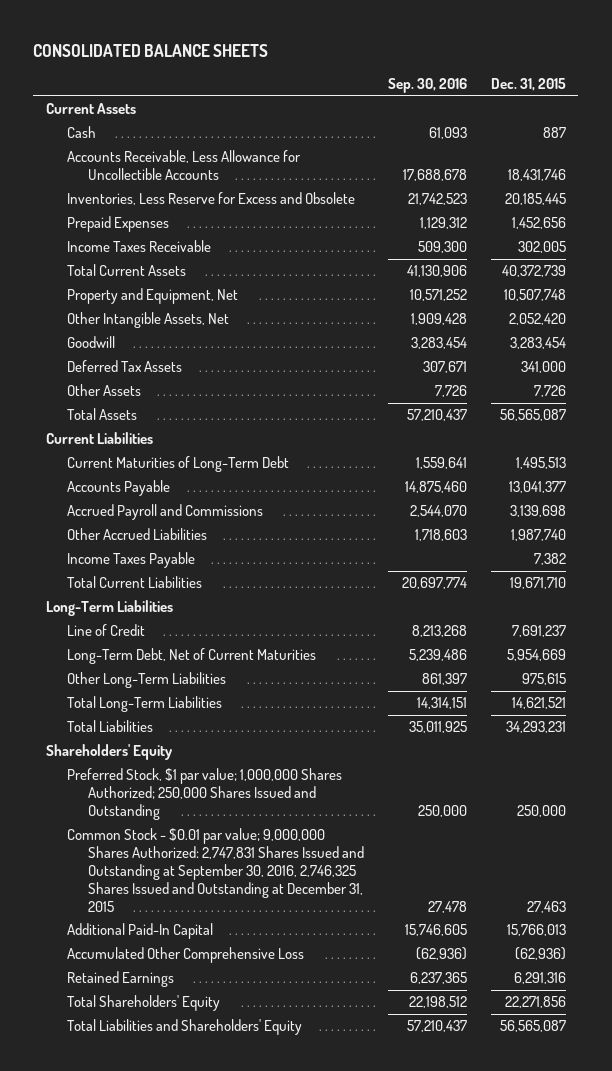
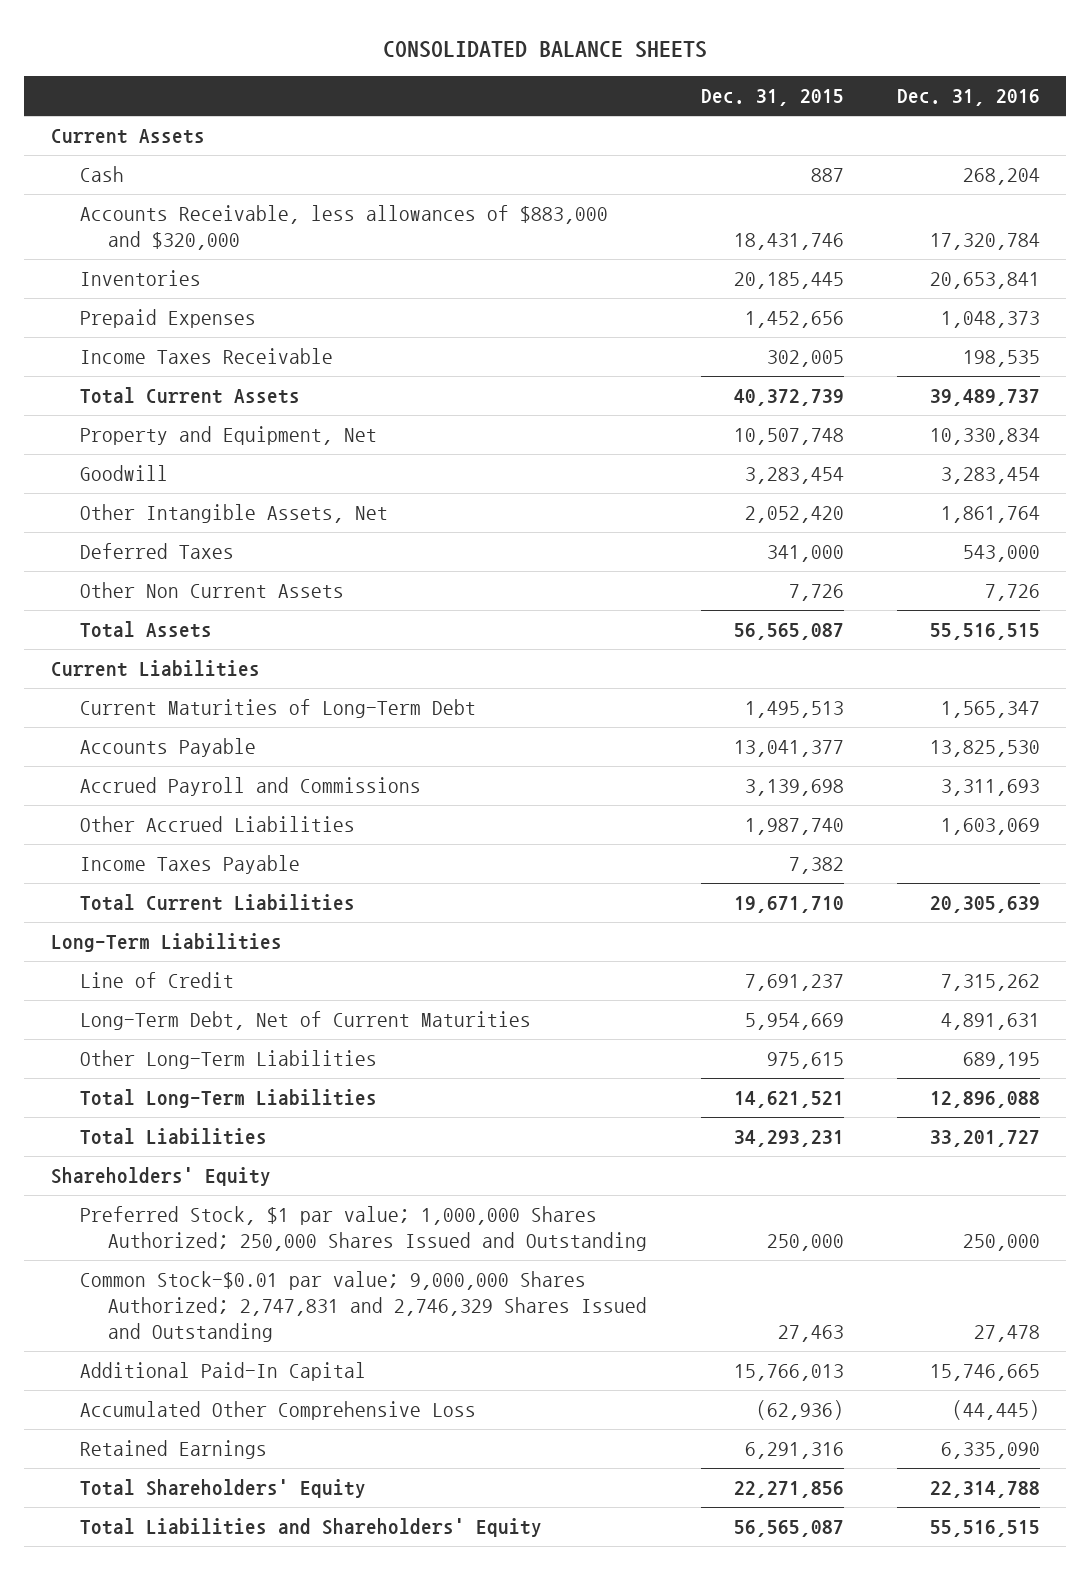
- | Sep. 30, 2016 | Dec. 31, 2015
+ | Dec. 31, 2015 | Dec. 31, 2016
- Accounts Receivable, Less Allowance for Uncollectible Accounts | 17,688,678 | 18,431,746
- Inventories, Less Reserve for Excess and Obsolete | 21,742,523 | 20,185,445
+ Accounts Receivable, less allowances of $883,000 and $320,000 | 18,431,746 | 17,320,784
+ Inventories | 20,185,445 | 20,653,841
- Deferred Tax Assets | 307,671 | 341,000
- Other Assets | 7,726 | 7,726
moved down: Other Intangible Assets, Net | 2,052,420 | 1,861,764
+ Deferred Taxes | 341,000 | 543,000
+ Other Non Current Assets | 7,726 | 7,726
- Common Stock - $0.01 par value; 9,000,000 Shares Authorized: 2,747,831 Shares Issued and Outstanding at September 30, 2016, 2,746,325 Shares Issued and Outstanding at December 31, 2015 | 27,478 | 27,463
+ Common Stock-$0.01 par value; 9,000,000 Shares Authorized; 2,747,831 and 2,746,329 Shares Issued and Outstanding | 27,463 | 27,478

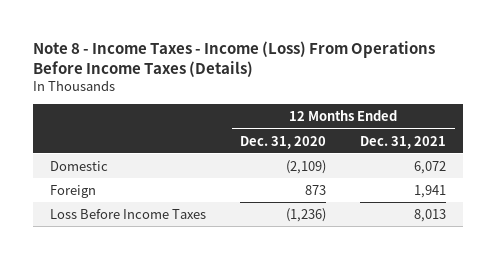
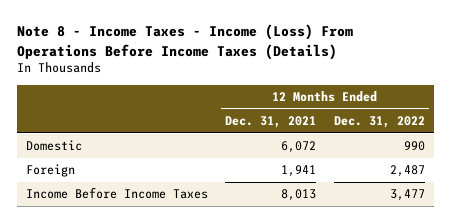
- | 12 Months Ended Dec. 31, 2020 | 12 Months Ended Dec. 31, 2021
+ | 12 Months Ended Dec. 31, 2021 | 12 Months Ended Dec. 31, 2022
- Loss Before Income Taxes | (1,236) | 8,013
+ Income Before Income Taxes | 8,013 | 3,477

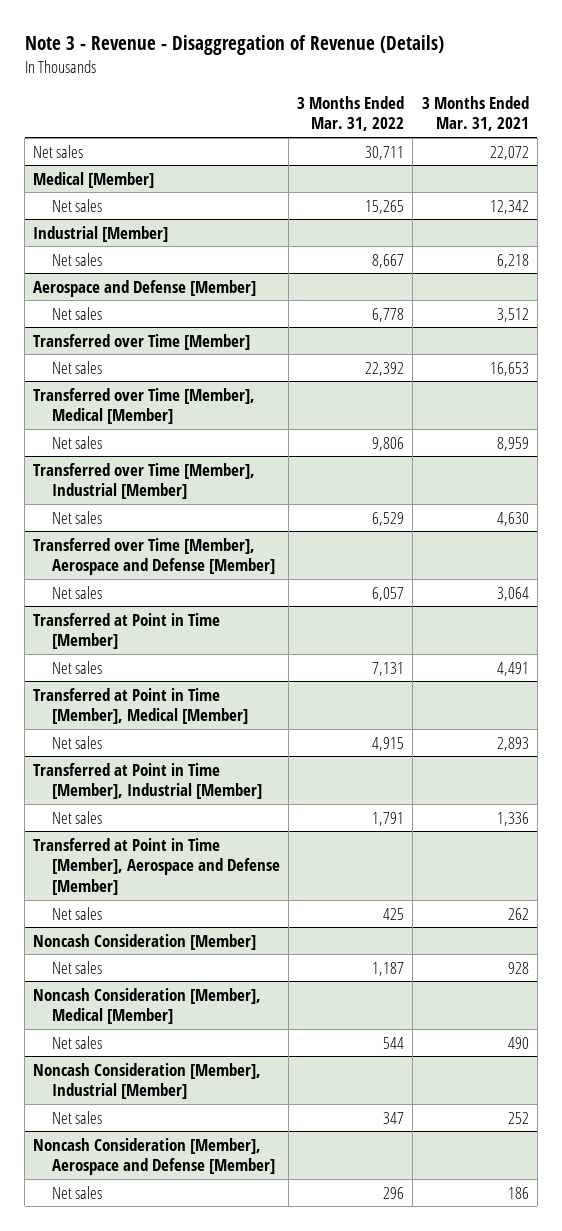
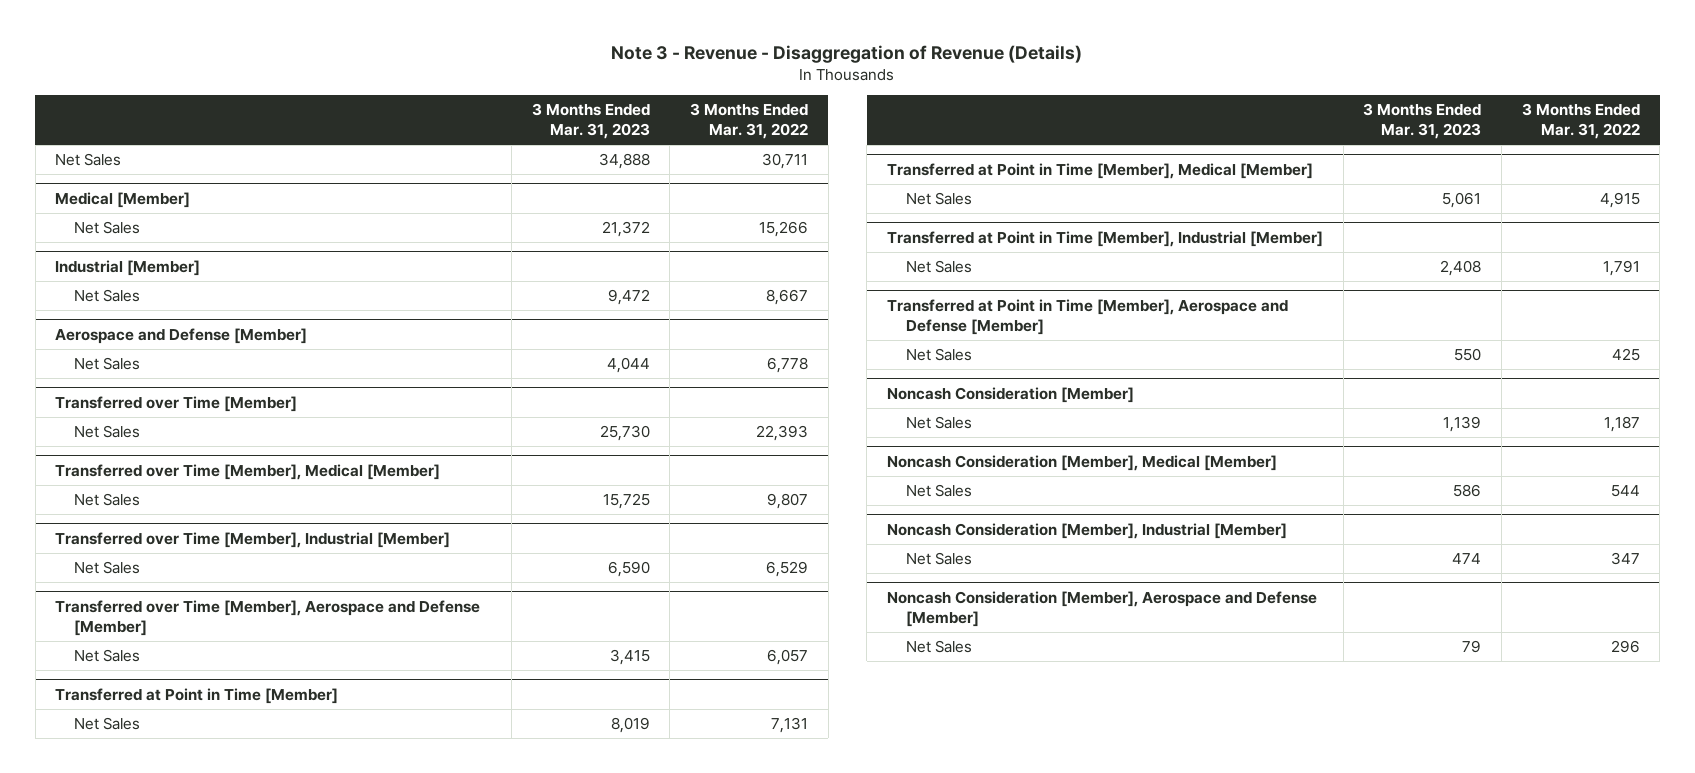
- | 3 Months Ended Mar. 31, 2022 | 3 Months Ended Mar. 31, 2021
+ | 3 Months Ended Mar. 31, 2023 | 3 Months Ended Mar. 31, 2022
- Net sales | 30,711 | 22,072
+ Net Sales | 34,888 | 30,711
@ Medical [Member]
- Net sales | 15,265 | 12,342
+ Net Sales | 21,372 | 15,266
@ Industrial [Member]
- Net sales | 8,667 | 6,218
+ Net Sales | 9,472 | 8,667
@ Aerospace and Defense [Member]
- Net sales | 6,778 | 3,512
+ Net Sales | 4,044 | 6,778
@ Transferred over Time [Member]
- Net sales | 22,392 | 16,653
+ Net Sales | 25,730 | 22,393
@ Transferred over Time [Member], Medical [Member]
- Net sales | 9,806 | 8,959
+ Net Sales | 15,725 | 9,807
@ Transferred over Time [Member], Industrial [Member]
- Net sales | 6,529 | 4,630
+ Net Sales | 6,590 | 6,529
@ Transferred over Time [Member], Aerospace and Defense [Member]
- Net sales | 6,057 | 3,064
+ Net Sales | 3,415 | 6,057
@ Transferred at Point in Time [Member]
- Net sales | 7,131 | 4,491
+ Net Sales | 8,019 | 7,131
@ Transferred at Point in Time [Member], Medical [Member]
- Net sales | 4,915 | 2,893
+ Net Sales | 5,061 | 4,915
@ Transferred at Point in Time [Member], Industrial [Member]
- Net sales | 1,791 | 1,336
+ Net Sales | 2,408 | 1,791
@ Transferred at Point in Time [Member], Aerospace and Defense [Member]
- Net sales | 425 | 262
+ Net Sales | 550 | 425
@ Noncash Consideration [Member]
- Net sales | 1,187 | 928
+ Net Sales | 1,139 | 1,187
@ Noncash Consideration [Member], Medical [Member]
- Net sales | 544 | 490
+ Net Sales | 586 | 544
@ Noncash Consideration [Member], Industrial [Member]
- Net sales | 347 | 252
+ Net Sales | 474 | 347
@ Noncash Consideration [Member], Aerospace and Defense [Member]
- Net sales | 296 | 186
+ Net Sales | 79 | 296

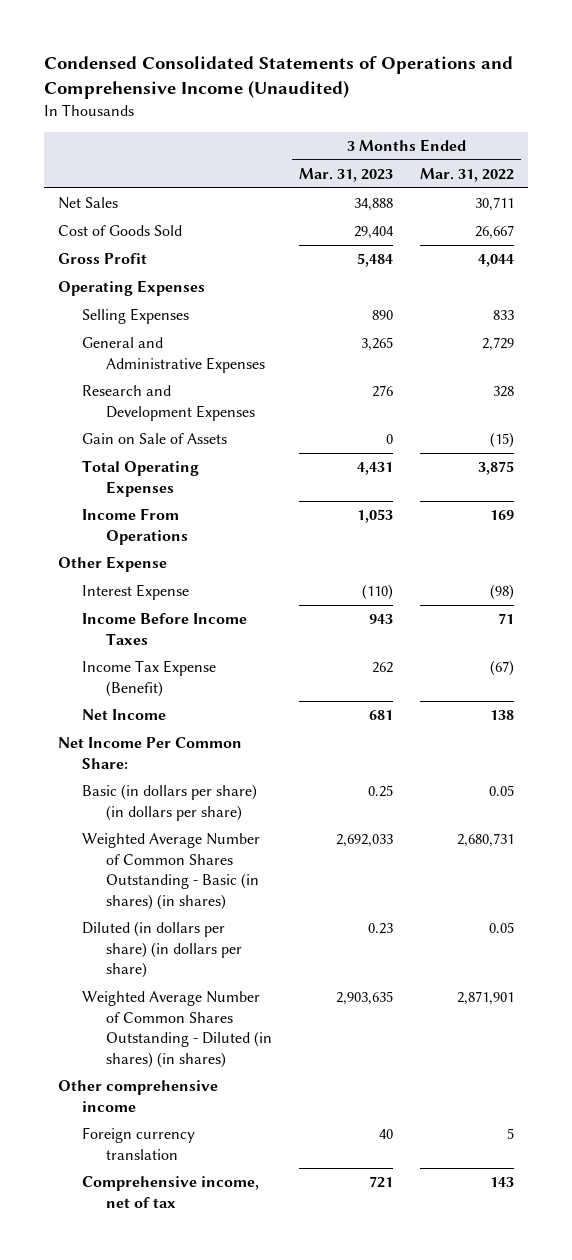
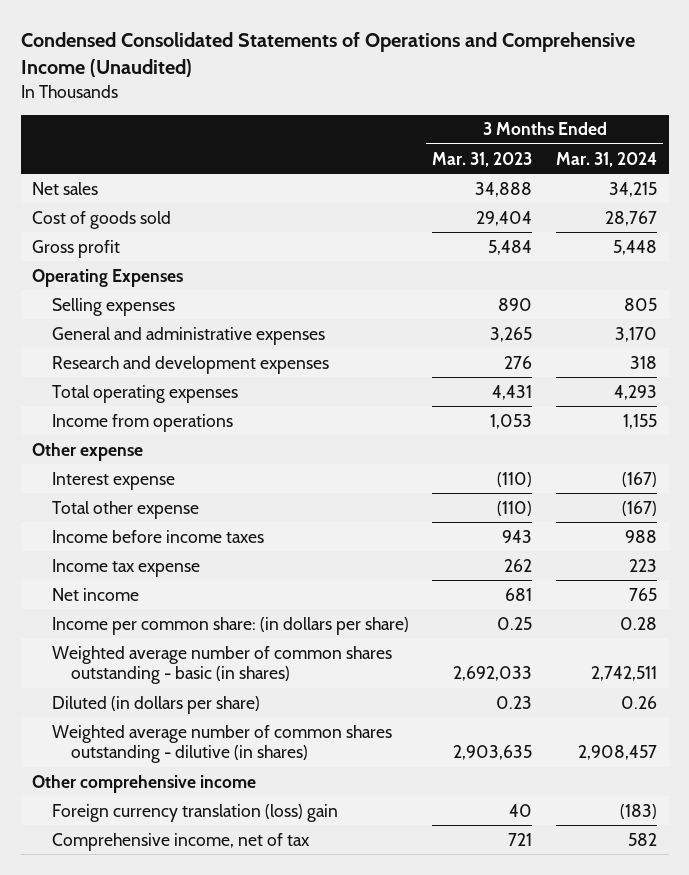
- | 3 Months Ended Mar. 31, 2023 | 3 Months Ended Mar. 31, 2022
+ | 3 Months Ended Mar. 31, 2023 | 3 Months Ended Mar. 31, 2024
- Net Sales | 34,888 | 30,711
- Cost of Goods Sold | 29,404 | 26,667
- Gross Profit | 5,484 | 4,044
+ Net sales | 34,888 | 34,215
+ Cost of goods sold | 29,404 | 28,767
+ Gross profit | 5,484 | 5,448
- Selling Expenses | 890 | 833
- General and Administrative Expenses | 3,265 | 2,729
- Research and Development Expenses | 276 | 328
- Gain on Sale of Assets | 0 | (15)
- Total Operating Expenses | 4,431 | 3,875
- Income From Operations | 1,053 | 169
- Other Expense
- Interest Expense | (110) | (98)
- Income Before Income Taxes | 943 | 71
- Income Tax Expense (Benefit) | 262 | (67)
- Net Income | 681 | 138
- Net Income Per Common Share:
- Basic (in dollars per share) (in dollars per share) | 0.25 | 0.05
- Weighted Average Number of Common Shares Outstanding - Basic (in shares) (in shares) | 2,692,033 | 2,680,731
- Diluted (in dollars per share) (in dollars per share) | 0.23 | 0.05
- Weighted Average Number of Common Shares Outstanding - Diluted (in shares) (in shares) | 2,903,635 | 2,871,901
+ Selling expenses | 890 | 805
+ General and administrative expenses | 3,265 | 3,170
+ Research and development expenses | 276 | 318
+ Total operating expenses | 4,431 | 4,293
+ Income from operations | 1,053 | 1,155
+ Other expense
+ Interest expense | (110) | (167)
+ Total other expense | (110) | (167)
+ Income before income taxes | 943 | 988
+ Income tax expense | 262 | 223
+ Net income | 681 | 765
+ Income per common share: (in dollars per share) | 0.25 | 0.28
+ Weighted average number of common shares outstanding - basic (in shares) | 2,692,033 | 2,742,511
+ Diluted (in dollars per share) | 0.23 | 0.26
+ Weighted average number of common shares outstanding - dilutive (in shares) | 2,903,635 | 2,908,457
- Foreign currency translation | 40 | 5
+ Foreign currency translation (loss) gain | 40 | (183)

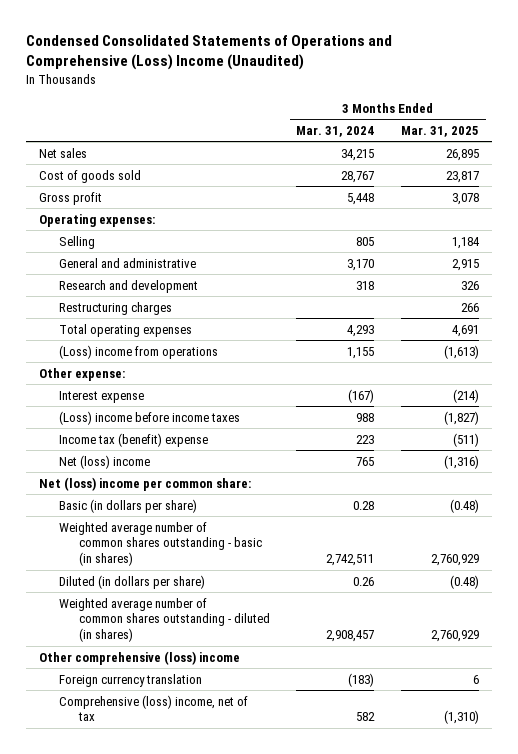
- Condensed Consolidated Statements of Operations and Comprehensive Income (Unaudited)
+ Condensed Consolidated Statements of Operations and Comprehensive (Loss) Income (Unaudited)
- | 3 Months Ended Mar. 31, 2023 | 3 Months Ended Mar. 31, 2024
+ | 3 Months Ended Mar. 31, 2024 | 3 Months Ended Mar. 31, 2025
- Operating Expenses
- Selling expenses | 890 | 805
- General and administrative expenses | 3,265 | 3,170
- Research and development expenses | 276 | 318
+ Operating expenses:
+ Selling | 805 | 1,184
+ General and administrative | 3,170 | 2,915
+ Research and development | 318 | 326
+ Restructuring charges | | 266
- Income from operations | 1,053 | 1,155
- Other expense
+ (Loss) income from operations | 1,155 | (1,613)
+ Other expense:
- Total other expense | (110) | (167)
- Income before income taxes | 943 | 988
- Income tax expense | 262 | 223
- Net income | 681 | 765
- Income per common share: (in dollars per share) | 0.25 | 0.28
+ (Loss) income before income taxes | 988 | (1,827)
+ Income tax (benefit) expense | 223 | (511)
+ Net (loss) income | 765 | (1,316)
+ Net (loss) income per common share:
+ Basic (in dollars per share) | 0.28 | (0.48)
- Weighted average number of common shares outstanding - dilutive (in shares) | 2,903,635 | 2,908,457
- Other comprehensive income
- Foreign currency translation (loss) gain | 40 | (183)
- Comprehensive income, net of tax | 721 | 582
+ Weighted average number of common shares outstanding - diluted (in shares) | 2,908,457 | 2,760,929
+ Other comprehensive (loss) income
+ Foreign currency translation | (183) | 6
+ Comprehensive (loss) income, net of tax | 582 | (1,310)

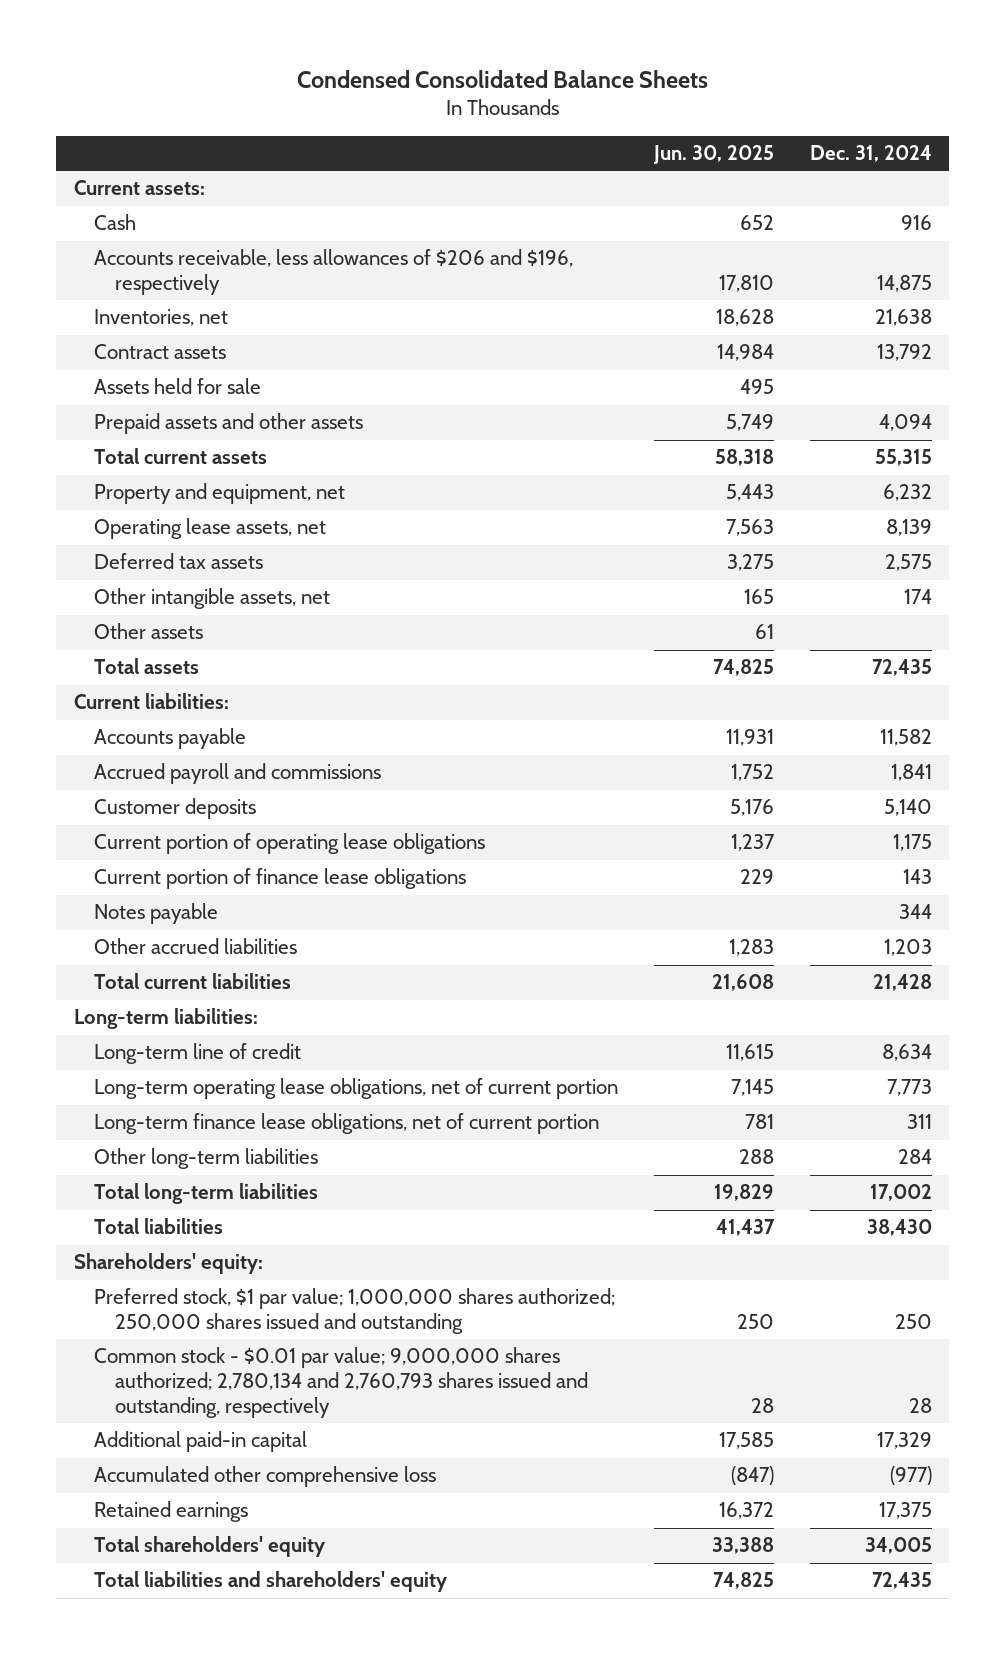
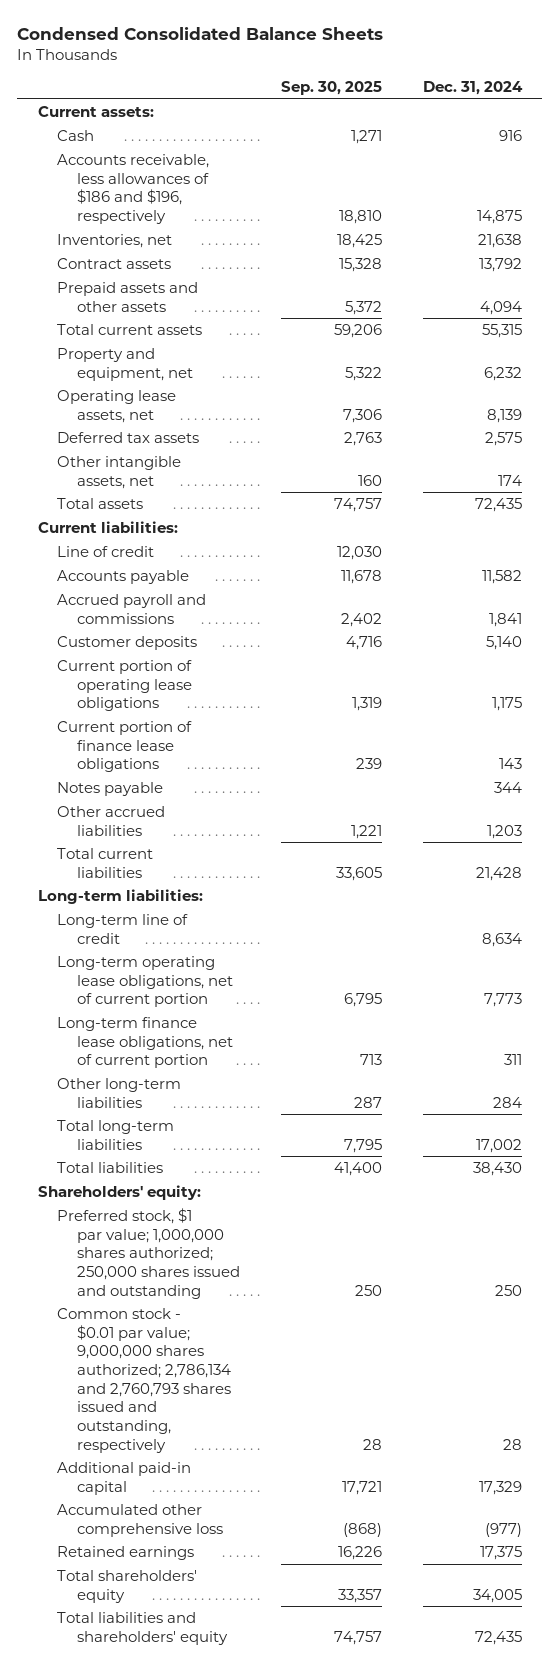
- | Jun. 30, 2025 | Dec. 31, 2024
+ | Sep. 30, 2025 | Dec. 31, 2024
- Accounts receivable, less allowances of $206 and $196, respectively | 17,810 | 14,875
+ Accounts receivable, less allowances of $186 and $196, respectively | 18,810 | 14,875
- Assets held for sale | 495 |
- Other assets | 61 |
+ Line of credit | 12,030 |
- Common stock - $0.01 par value; 9,000,000 shares authorized; 2,780,134 and 2,760,793 shares issued and outstanding, respectively | 28 | 28
+ Common stock - $0.01 par value; 9,000,000 shares authorized; 2,786,134 and 2,760,793 shares issued and outstanding, respectively | 28 | 28

